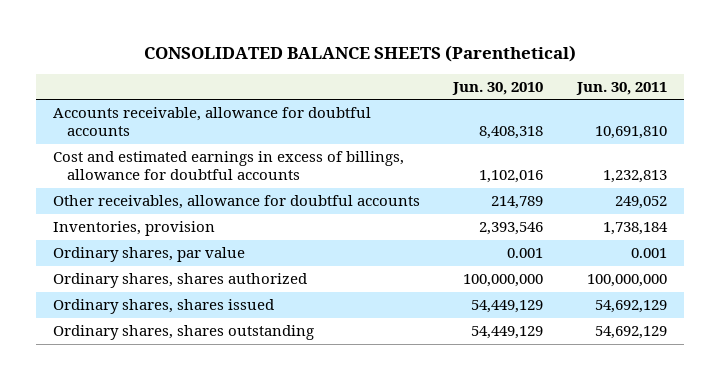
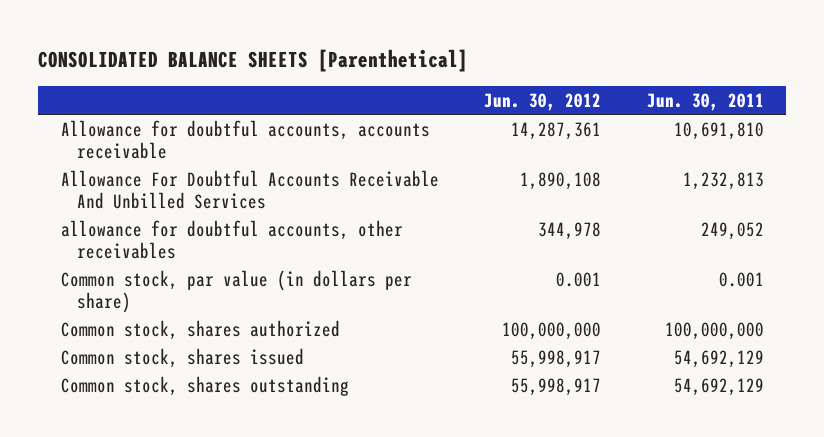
- CONSOLIDATED BALANCE SHEETS (Parenthetical)
+ CONSOLIDATED BALANCE SHEETS [Parenthetical]
- | Jun. 30, 2010 | Jun. 30, 2011
+ | Jun. 30, 2012 | Jun. 30, 2011
- Accounts receivable, allowance for doubtful accounts | 8,408,318 | 10,691,810
- Cost and estimated earnings in excess of billings, allowance for doubtful accounts | 1,102,016 | 1,232,813
- Other receivables, allowance for doubtful accounts | 214,789 | 249,052
- Inventories, provision | 2,393,546 | 1,738,184
- Ordinary shares, par value | 0.001 | 0.001
- Ordinary shares, shares authorized | 100,000,000 | 100,000,000
- Ordinary shares, shares issued | 54,449,129 | 54,692,129
- Ordinary shares, shares outstanding | 54,449,129 | 54,692,129
+ Allowance for doubtful accounts, accounts receivable | 14,287,361 | 10,691,810
+ Allowance For Doubtful Accounts Receivable And Unbilled Services | 1,890,108 | 1,232,813
+ allowance for doubtful accounts, other receivables | 344,978 | 249,052
+ Common stock, par value (in dollars per share) | 0.001 | 0.001
+ Common stock, shares authorized | 100,000,000 | 100,000,000
+ Common stock, shares issued | 55,998,917 | 54,692,129
+ Common stock, shares outstanding | 55,998,917 | 54,692,129

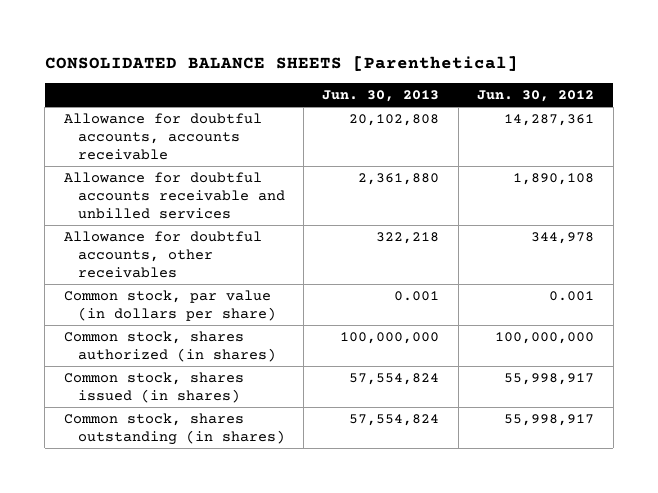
- | Jun. 30, 2012 | Jun. 30, 2011
+ | Jun. 30, 2013 | Jun. 30, 2012
- Allowance For Doubtful Accounts Receivable And Unbilled Services | 1,890,108 | 1,232,813
- allowance for doubtful accounts, other receivables | 344,978 | 249,052
+ Allowance for doubtful accounts receivable and unbilled services | 2,361,880 | 1,890,108
+ Allowance for doubtful accounts, other receivables | 322,218 | 344,978
- Common stock, shares authorized | 100,000,000 | 100,000,000
- Common stock, shares issued | 55,998,917 | 54,692,129
- Common stock, shares outstanding | 55,998,917 | 54,692,129
+ Common stock, shares authorized (in shares) | 100,000,000 | 100,000,000
+ Common stock, shares issued (in shares) | 57,554,824 | 55,998,917
+ Common stock, shares outstanding (in shares) | 57,554,824 | 55,998,917

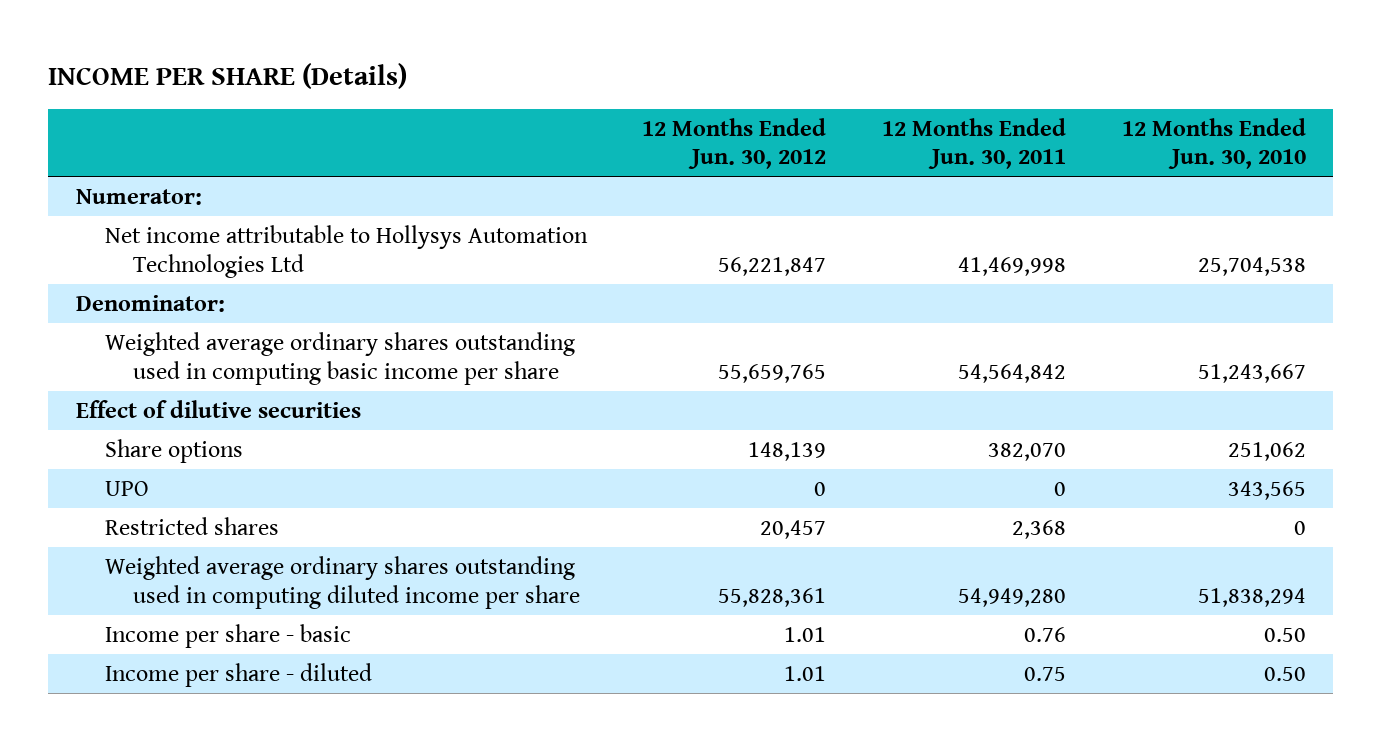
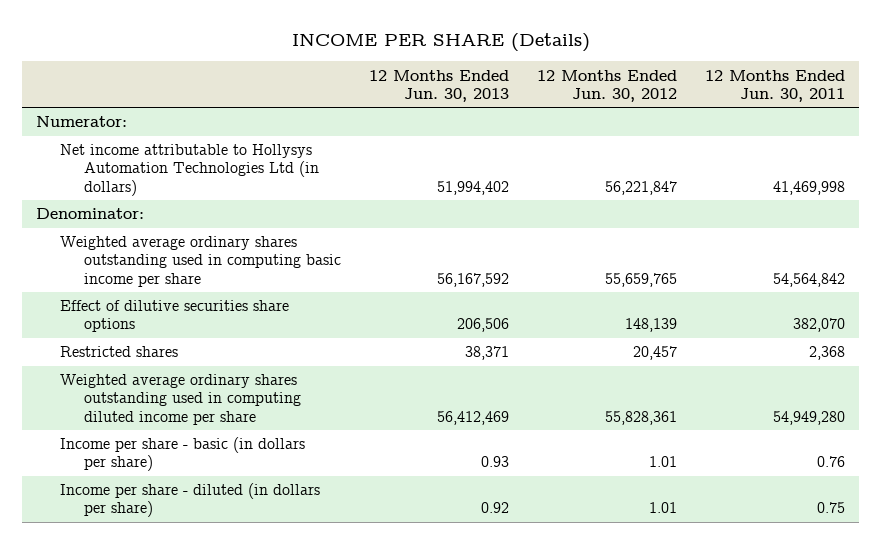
- | 12 Months Ended Jun. 30, 2012 | 12 Months Ended Jun. 30, 2011 | 12 Months Ended Jun. 30, 2010
+ | 12 Months Ended Jun. 30, 2013 | 12 Months Ended Jun. 30, 2012 | 12 Months Ended Jun. 30, 2011
- Net income attributable to Hollysys Automation Technologies Ltd | 56,221,847 | 41,469,998 | 25,704,538
+ Net income attributable to Hollysys Automation Technologies Ltd (in dollars) | 51,994,402 | 56,221,847 | 41,469,998
- Effect of dilutive securities
- Share options | 148,139 | 382,070 | 251,062
- UPO | 0 | 0 | 343,565
+ Effect of dilutive securities share options | 206,506 | 148,139 | 382,070
- Income per share - basic | 1.01 | 0.76 | 0.50
- Income per share - diluted | 1.01 | 0.75 | 0.50
+ Income per share - basic (in dollars per share) | 0.93 | 1.01 | 0.76
+ Income per share - diluted (in dollars per share) | 0.92 | 1.01 | 0.75

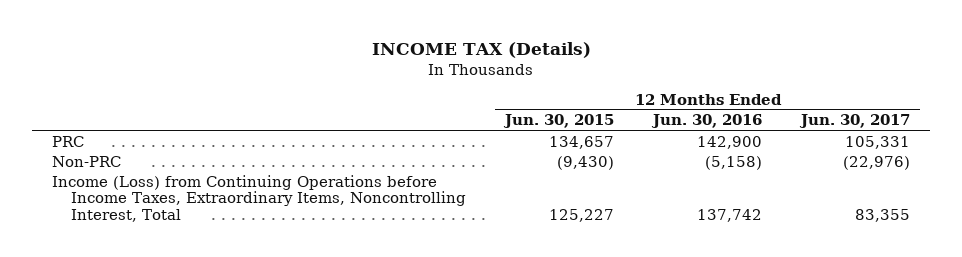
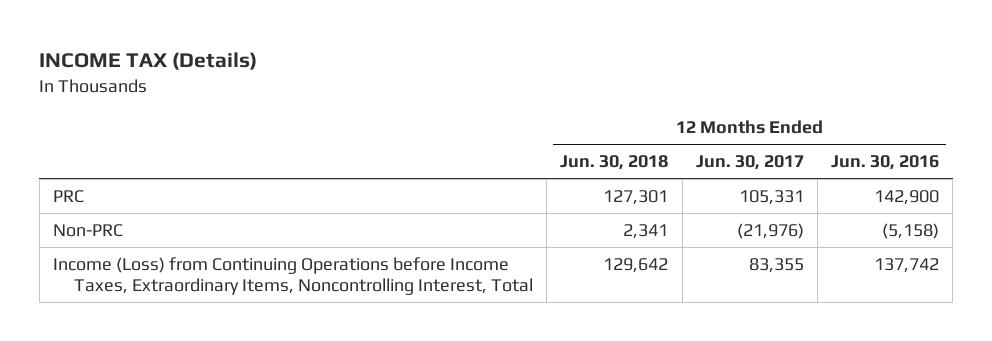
- | 12 Months Ended Jun. 30, 2015 | 12 Months Ended Jun. 30, 2016 | 12 Months Ended Jun. 30, 2017
+ | 12 Months Ended Jun. 30, 2018 | 12 Months Ended Jun. 30, 2017 | 12 Months Ended Jun. 30, 2016
- Non-PRC | (9,430) | (5,158) | (22,976)
+ Non-PRC | 2,341 | (21,976) | (5,158)

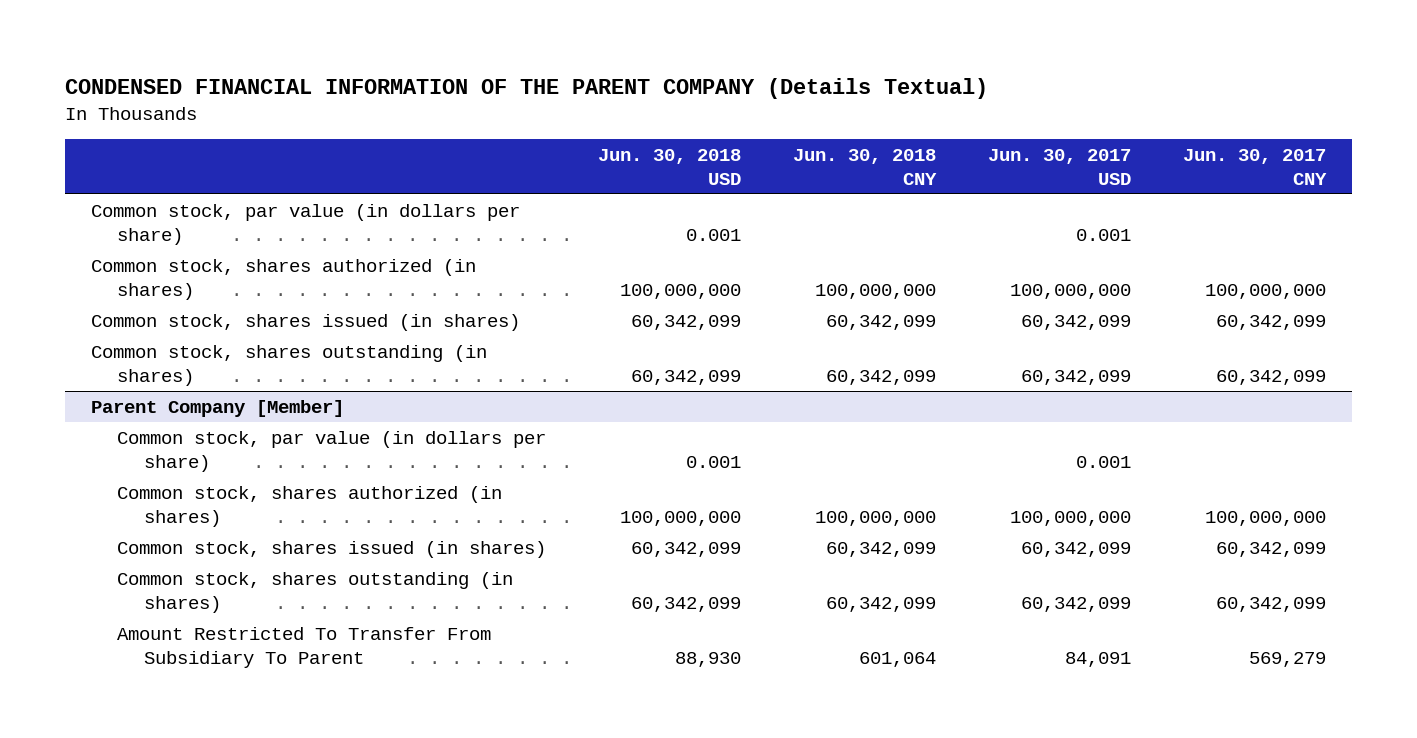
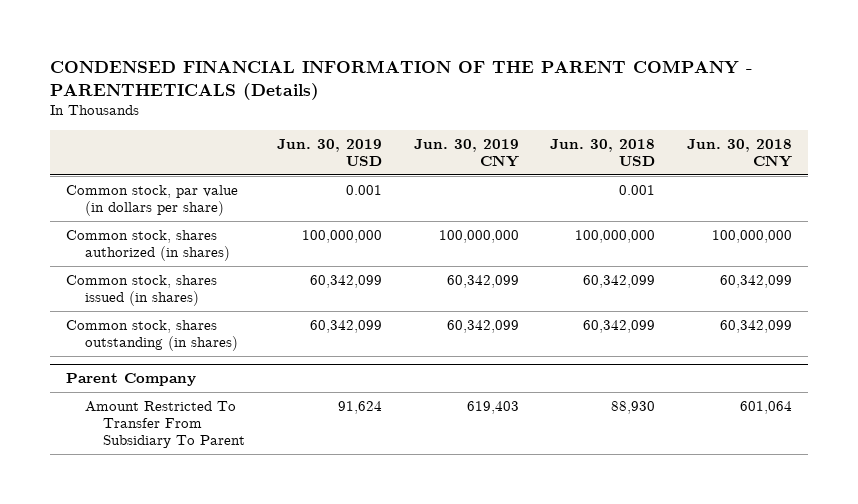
- CONDENSED FINANCIAL INFORMATION OF THE PARENT COMPANY (Details Textual)
+ CONDENSED FINANCIAL INFORMATION OF THE PARENT COMPANY - PARENTHETICALS (Details)
- | Jun. 30, 2018 USD | Jun. 30, 2018 CNY | Jun. 30, 2017 USD | Jun. 30, 2017 CNY
+ | Jun. 30, 2019 USD | Jun. 30, 2019 CNY | Jun. 30, 2018 USD | Jun. 30, 2018 CNY
- Parent Company [Member]
- Common stock, par value (in dollars per share) | 0.001 | | 0.001 |
- Common stock, shares authorized (in shares) | 100,000,000 | 100,000,000 | 100,000,000 | 100,000,000
- Common stock, shares issued (in shares) | 60,342,099 | 60,342,099 | 60,342,099 | 60,342,099
- Common stock, shares outstanding (in shares) | 60,342,099 | 60,342,099 | 60,342,099 | 60,342,099
+ Parent Company

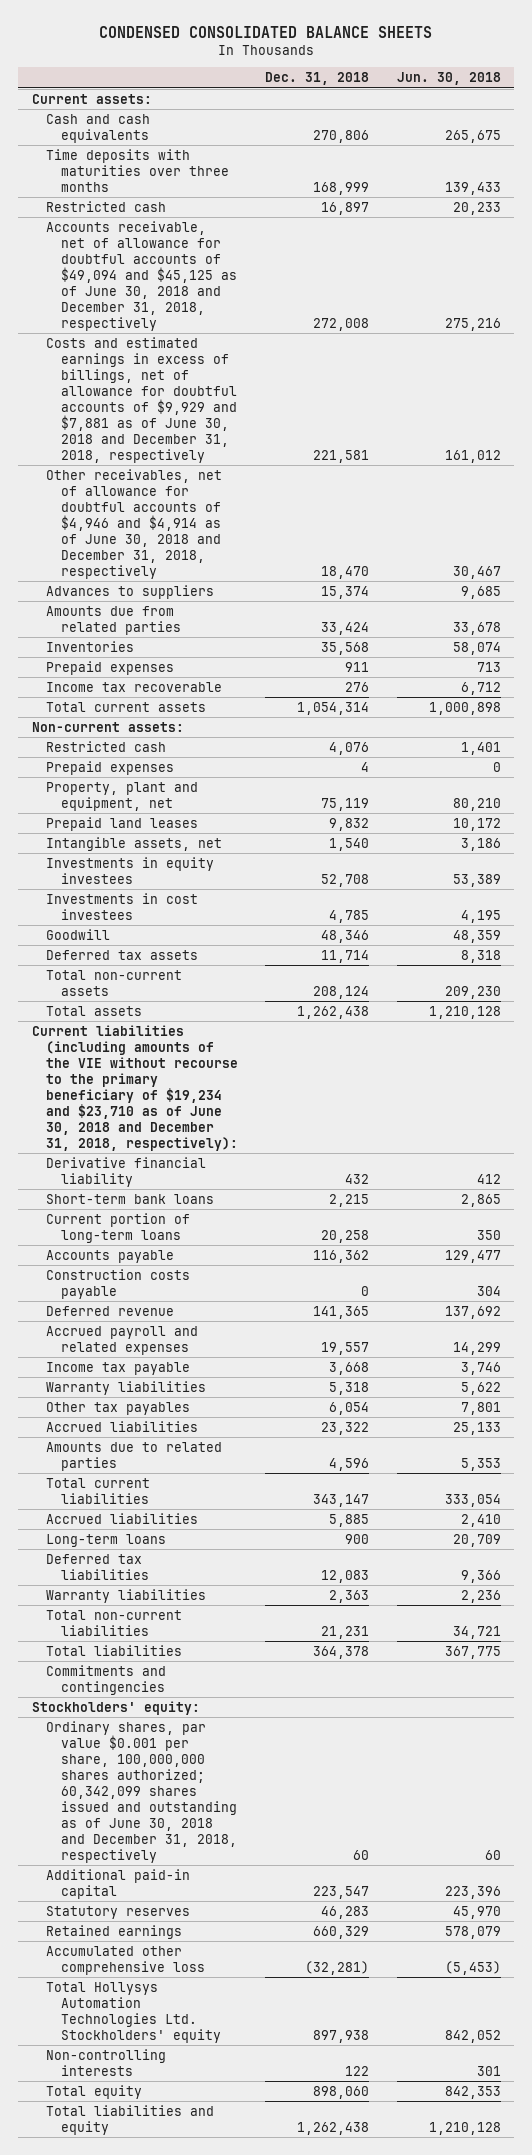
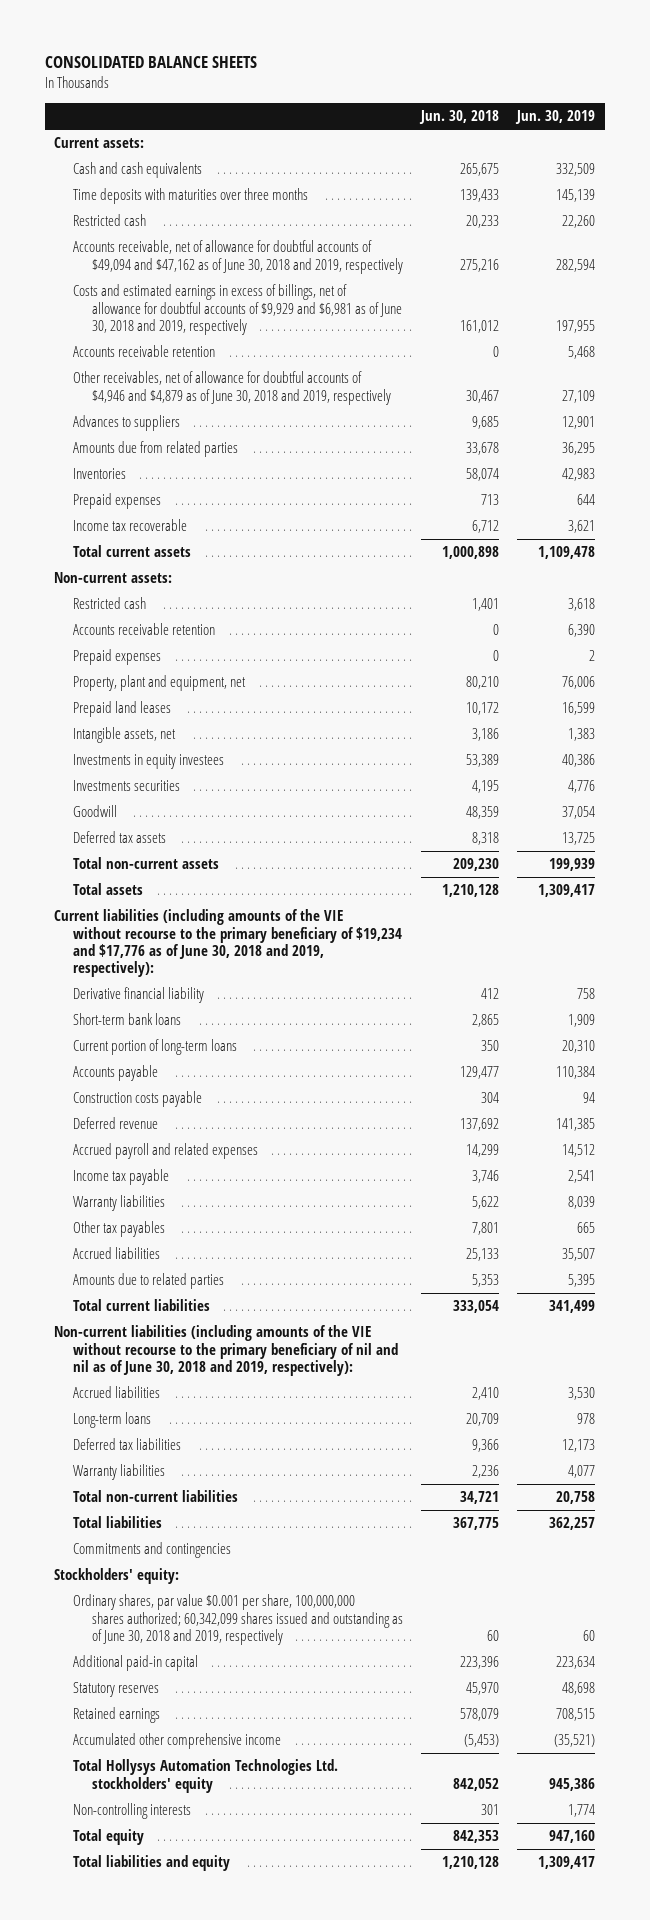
- CONDENSED CONSOLIDATED BALANCE SHEETS
+ CONSOLIDATED BALANCE SHEETS
- | Dec. 31, 2018 | Jun. 30, 2018
+ | Jun. 30, 2018 | Jun. 30, 2019
- Accounts receivable, net of allowance for doubtful accounts of $49,094 and $45,125 as of June 30, 2018 and December 31, 2018, respectively | 272,008 | 275,216
- Costs and estimated earnings in excess of billings, net of allowance for doubtful accounts of $9,929 and $7,881 as of June 30, 2018 and December 31, 2018, respectively | 221,581 | 161,012
- Other receivables, net of allowance for doubtful accounts of $4,946 and $4,914 as of June 30, 2018 and December 31, 2018, respectively | 18,470 | 30,467
+ Accounts receivable, net of allowance for doubtful accounts of $49,094 and $47,162 as of June 30, 2018 and 2019, respectively | 275,216 | 282,594
+ Costs and estimated earnings in excess of billings, net of allowance for doubtful accounts of $9,929 and $6,981 as of June 30, 2018 and 2019, respectively | 161,012 | 197,955
+ Accounts receivable retention | 0 | 5,468
+ Other receivables, net of allowance for doubtful accounts of $4,946 and $4,879 as of June 30, 2018 and 2019, respectively | 30,467 | 27,109
+ Accounts receivable retention | 0 | 6,390
- Investments in cost investees | 4,785 | 4,195
+ Investments securities | 4,195 | 4,776
- Current liabilities (including amounts of the VIE without recourse to the primary beneficiary of $19,234 and $23,710 as of June 30, 2018 and December 31, 2018, respectively):
+ Current liabilities (including amounts of the VIE without recourse to the primary beneficiary of $19,234 and $17,776 as of June 30, 2018 and 2019, respectively):
+ Non-current liabilities (including amounts of the VIE without recourse to the primary beneficiary of nil and nil as of June 30, 2018 and 2019, respectively):
- Ordinary shares, par value $0.001 per share, 100,000,000 shares authorized; 60,342,099 shares issued and outstanding as of June 30, 2018 and December 31, 2018, respectively | 60 | 60
+ Ordinary shares, par value $0.001 per share, 100,000,000 shares authorized; 60,342,099 shares issued and outstanding as of June 30, 2018 and 2019, respectively | 60 | 60
- Accumulated other comprehensive loss | (32,281) | (5,453)
- Total Hollysys Automation Technologies Ltd. Stockholders' equity | 897,938 | 842,052
+ Accumulated other comprehensive income | (5,453) | (35,521)
+ Total Hollysys Automation Technologies Ltd. stockholders' equity | 842,052 | 945,386

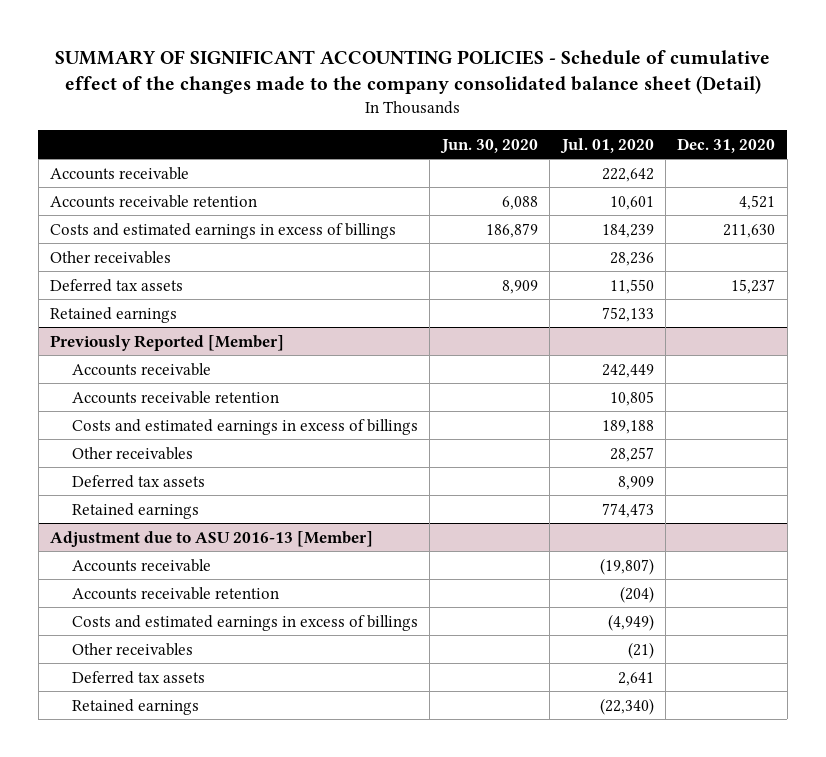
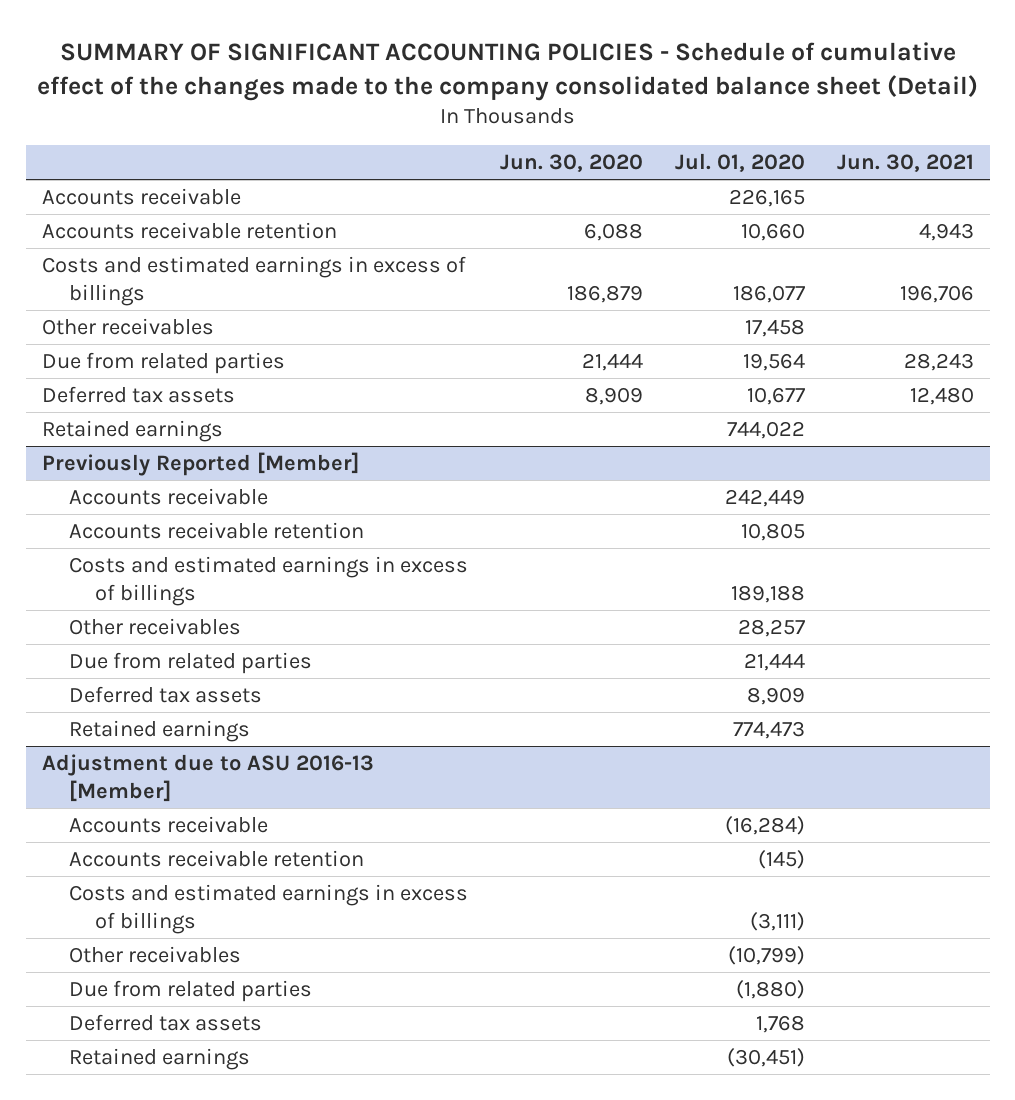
- | Jun. 30, 2020 | Jul. 01, 2020 | Dec. 31, 2020
+ | Jun. 30, 2020 | Jul. 01, 2020 | Jun. 30, 2021
- Accounts receivable | | 222,642 |
- Accounts receivable retention | 6,088 | 10,601 | 4,521
- Costs and estimated earnings in excess of billings | 186,879 | 184,239 | 211,630
- Other receivables | | 28,236 |
- Deferred tax assets | 8,909 | 11,550 | 15,237
- Retained earnings | | 752,133 |
+ Accounts receivable | | 226,165 |
+ Accounts receivable retention | 6,088 | 10,660 | 4,943
+ Costs and estimated earnings in excess of billings | 186,879 | 186,077 | 196,706
+ Other receivables | | 17,458 |
+ Due from related parties | 21,444 | 19,564 | 28,243
+ Deferred tax assets | 8,909 | 10,677 | 12,480
+ Retained earnings | | 744,022 |
@ Previously Reported [Member]
+ Due from related parties | | 21,444 |
@ Adjustment due to ASU 2016-13 [Member]
- Accounts receivable | | (19,807) |
- Accounts receivable retention | | (204) |
- Costs and estimated earnings in excess of billings | | (4,949) |
- Other receivables | | (21) |
- Deferred tax assets | | 2,641 |
- Retained earnings | | (22,340) |
+ Accounts receivable | | (16,284) |
+ Accounts receivable retention | | (145) |
+ Costs and estimated earnings in excess of billings | | (3,111) |
+ Other receivables | | (10,799) |
+ Due from related parties | | (1,880) |
+ Deferred tax assets | | 1,768 |
+ Retained earnings | | (30,451) |

